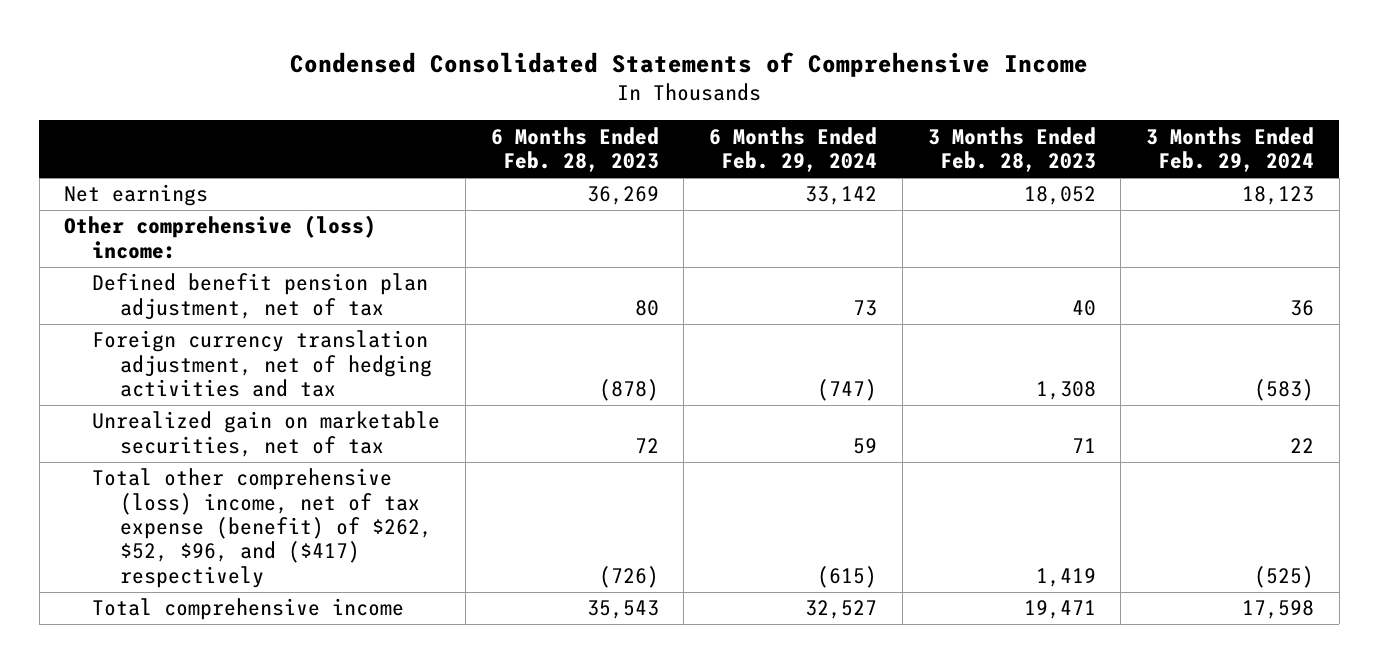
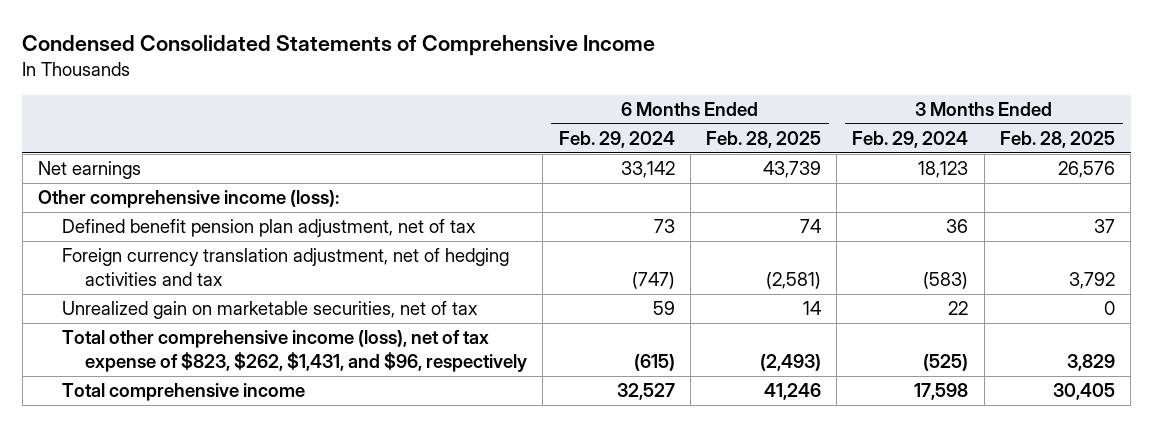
- | 6 Months Ended Feb. 28, 2023 | 6 Months Ended Feb. 29, 2024 | 3 Months Ended Feb. 28, 2023 | 3 Months Ended Feb. 29, 2024
+ | 6 Months Ended Feb. 29, 2024 | 6 Months Ended Feb. 28, 2025 | 3 Months Ended Feb. 29, 2024 | 3 Months Ended Feb. 28, 2025
- Other comprehensive (loss) income:
+ Other comprehensive income (loss):
- Total other comprehensive (loss) income, net of tax expense (benefit) of $262, $52, $96, and ($417) respectively | (726) | (615) | 1,419 | (525)
+ Total other comprehensive income (loss), net of tax expense of $823, $262, $1,431, and $96, respectively | (615) | (2,493) | (525) | 3,829

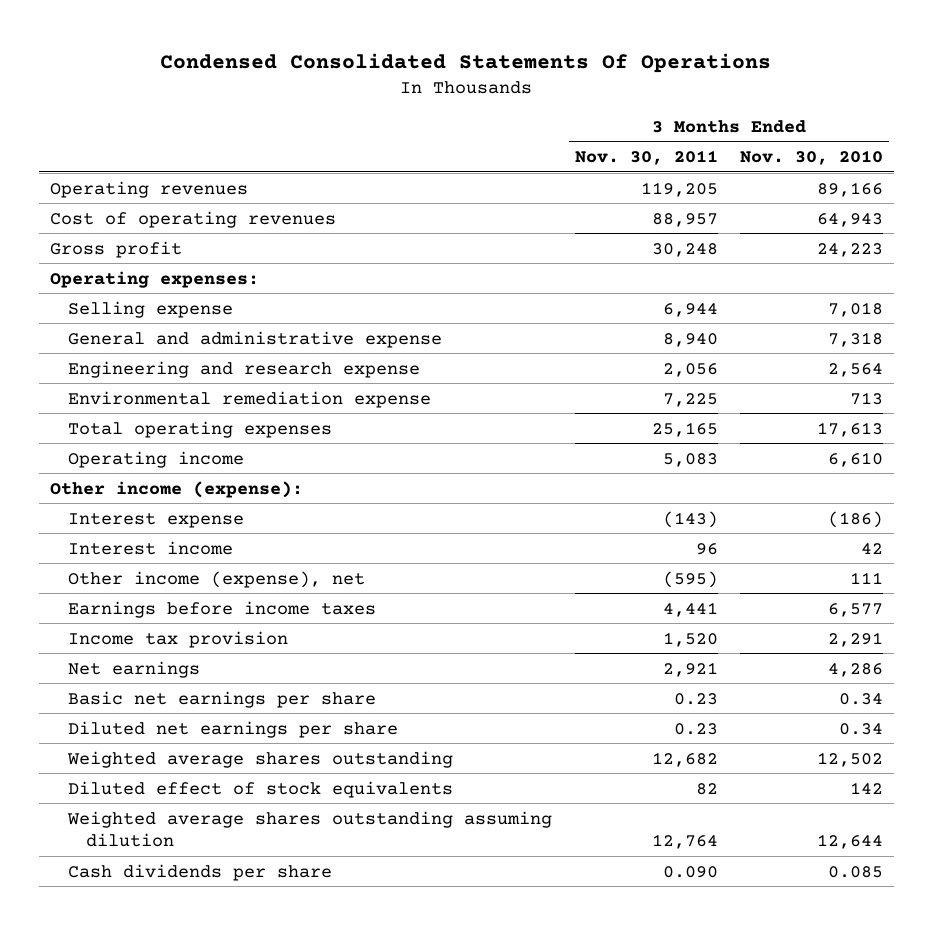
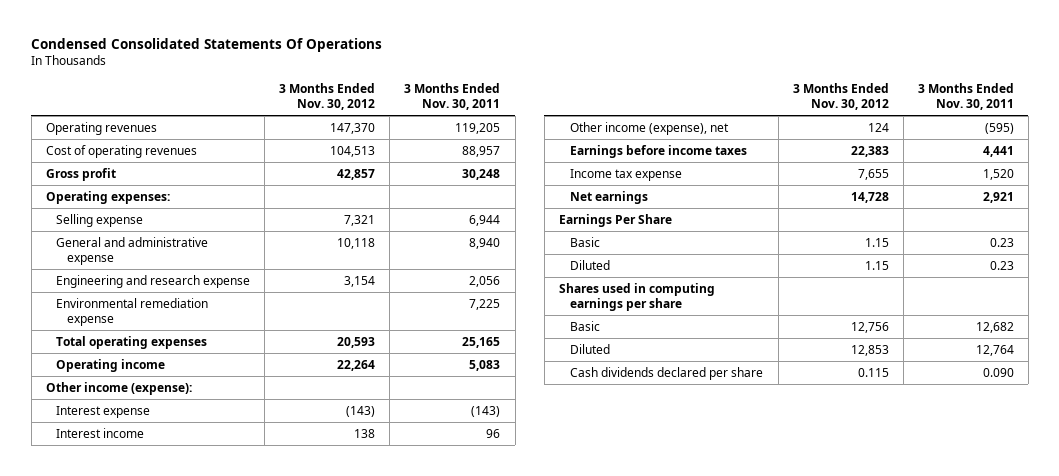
- | 3 Months Ended Nov. 30, 2011 | 3 Months Ended Nov. 30, 2010
+ | 3 Months Ended Nov. 30, 2012 | 3 Months Ended Nov. 30, 2011
- Income tax provision | 1,520 | 2,291
+ Income tax expense | 7,655 | 1,520
- Basic net earnings per share | 0.23 | 0.34
- Diluted net earnings per share | 0.23 | 0.34
- Weighted average shares outstanding | 12,682 | 12,502
- Diluted effect of stock equivalents | 82 | 142
- Weighted average shares outstanding assuming dilution | 12,764 | 12,644
- Cash dividends per share | 0.090 | 0.085
+ Earnings Per Share
+ Basic | 1.15 | 0.23
+ Diluted | 1.15 | 0.23
+ Shares used in computing earnings per share
+ Basic | 12,756 | 12,682
+ Diluted | 12,853 | 12,764
+ Cash dividends declared per share | 0.115 | 0.090

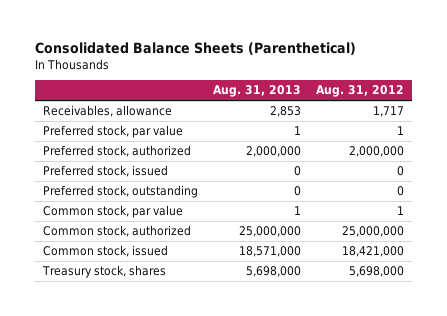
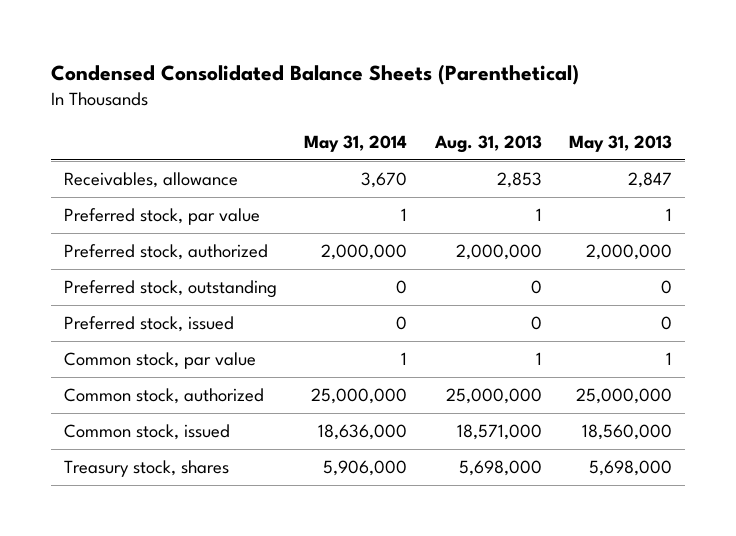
- Consolidated Balance Sheets (Parenthetical)
+ Condensed Consolidated Balance Sheets (Parenthetical)
- | Aug. 31, 2013 | Aug. 31, 2012
+ | May 31, 2014 | Aug. 31, 2013 | May 31, 2013
moved down: Preferred stock, issued | 0 | 0 | 0

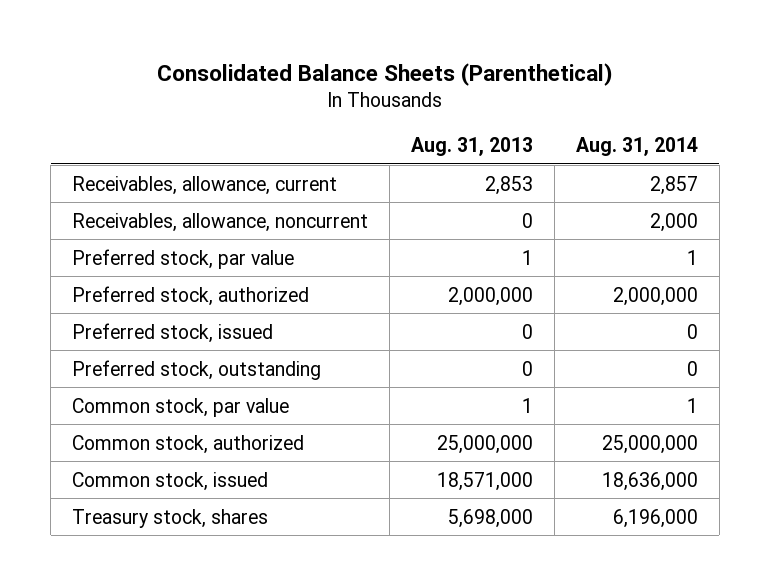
- Condensed Consolidated Balance Sheets (Parenthetical)
+ Consolidated Balance Sheets (Parenthetical)
- | May 31, 2014 | Aug. 31, 2013 | May 31, 2013
+ | Aug. 31, 2013 | Aug. 31, 2014
- Receivables, allowance | 3,670 | 2,853 | 2,847
+ Receivables, allowance, current | 2,853 | 2,857
+ Receivables, allowance, noncurrent | 0 | 2,000
moved down: Preferred stock, outstanding | 0 | 0

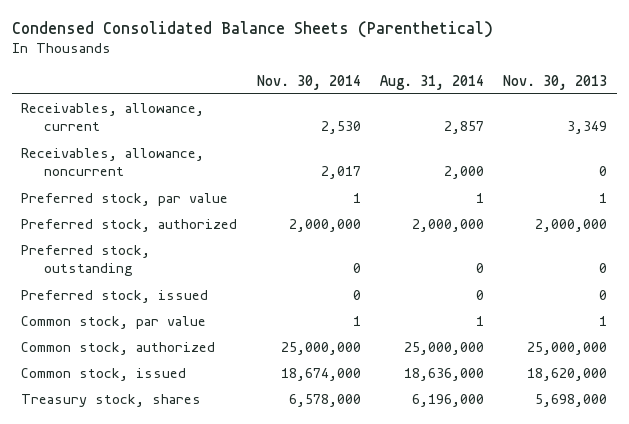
- Consolidated Balance Sheets (Parenthetical)
+ Condensed Consolidated Balance Sheets (Parenthetical)
- | Aug. 31, 2013 | Aug. 31, 2014
+ | Nov. 30, 2014 | Aug. 31, 2014 | Nov. 30, 2013
moved down: Preferred stock, issued | 0 | 0 | 0

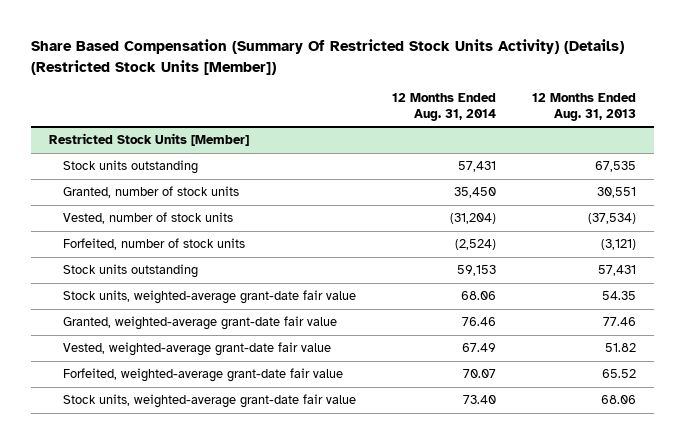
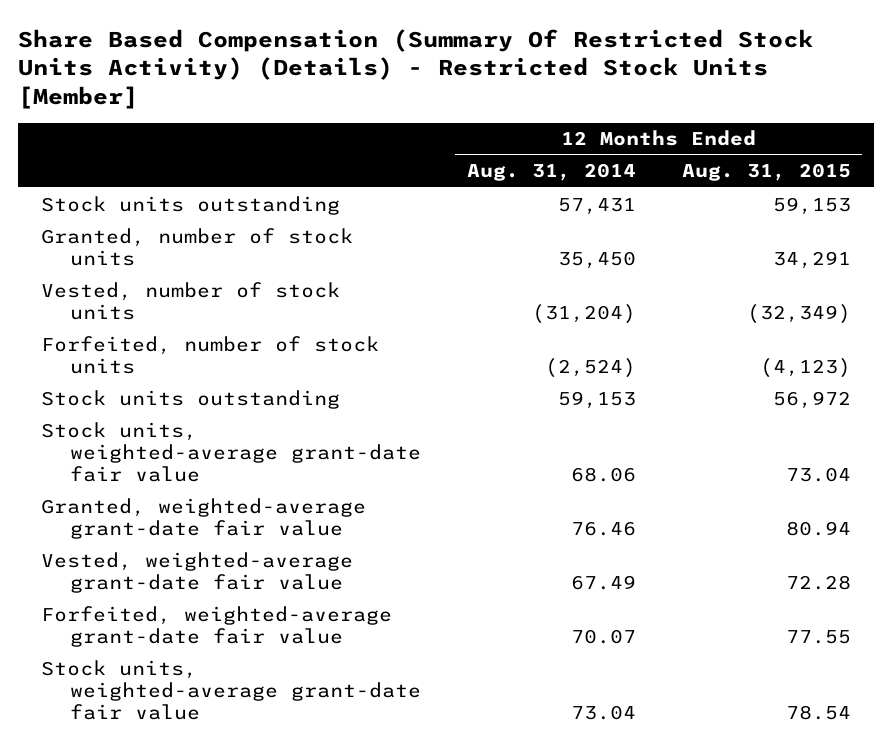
- Share Based Compensation (Summary Of Restricted Stock Units Activity) (Details) (Restricted Stock Units [Member])
+ Share Based Compensation (Summary Of Restricted Stock Units Activity) (Details) - Restricted Stock Units [Member]
- | 12 Months Ended Aug. 31, 2014 | 12 Months Ended Aug. 31, 2013
+ | 12 Months Ended Aug. 31, 2014 | 12 Months Ended Aug. 31, 2015
- Restricted Stock Units [Member]
- Stock units, weighted-average grant-date fair value | 73.40 | 68.06
+ Stock units, weighted-average grant-date fair value | 73.04 | 78.54

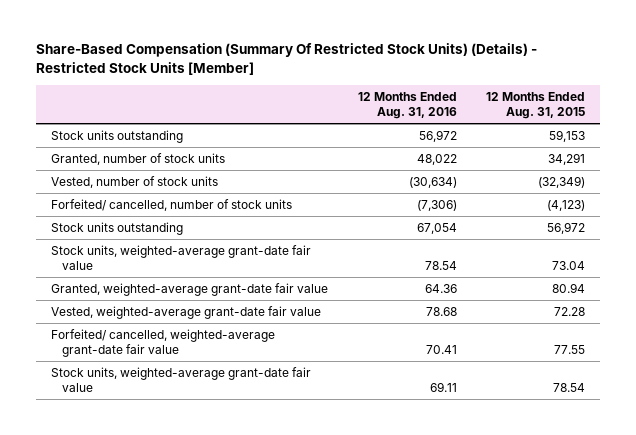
- Share Based Compensation (Summary Of Restricted Stock Units Activity) (Details) - Restricted Stock Units [Member]
+ Share-Based Compensation (Summary Of Restricted Stock Units) (Details) - Restricted Stock Units [Member]
- | 12 Months Ended Aug. 31, 2014 | 12 Months Ended Aug. 31, 2015
+ | 12 Months Ended Aug. 31, 2016 | 12 Months Ended Aug. 31, 2015
- Forfeited, number of stock units | (2,524) | (4,123)
+ Forfeited/ cancelled, number of stock units | (7,306) | (4,123)
- Forfeited, weighted-average grant-date fair value | 70.07 | 77.55
+ Forfeited/ cancelled, weighted-average grant-date fair value | 70.41 | 77.55

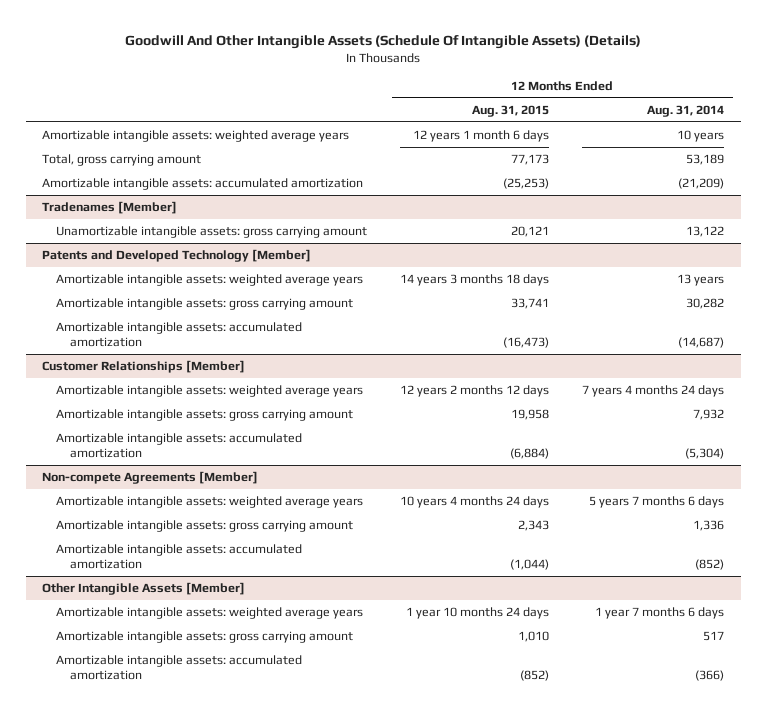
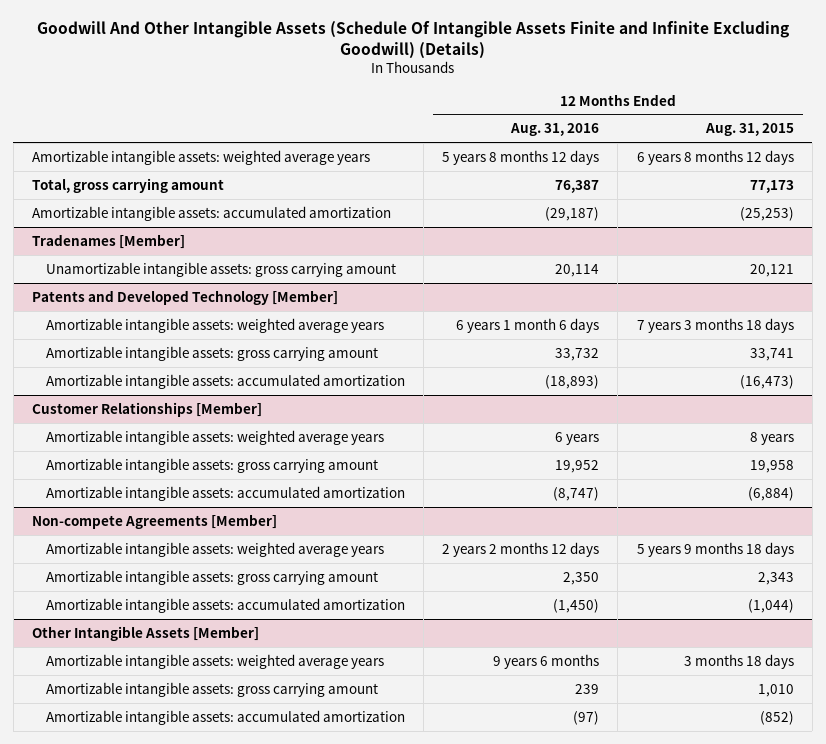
- Goodwill And Other Intangible Assets (Schedule Of Intangible Assets) (Details)
+ Goodwill And Other Intangible Assets (Schedule Of Intangible Assets Finite and Infinite Excluding Goodwill) (Details)
- | 12 Months Ended Aug. 31, 2015 | 12 Months Ended Aug. 31, 2014
+ | 12 Months Ended Aug. 31, 2016 | 12 Months Ended Aug. 31, 2015
- Amortizable intangible assets: weighted average years | 12 years 1 month 6 days | 10 years
+ Amortizable intangible assets: weighted average years | 5 years 8 months 12 days | 6 years 8 months 12 days
@ Patents and Developed Technology [Member]
- Amortizable intangible assets: weighted average years | 14 years 3 months 18 days | 13 years
+ Amortizable intangible assets: weighted average years | 6 years 1 month 6 days | 7 years 3 months 18 days
@ Customer Relationships [Member]
- Amortizable intangible assets: weighted average years | 12 years 2 months 12 days | 7 years 4 months 24 days
+ Amortizable intangible assets: weighted average years | 6 years | 8 years
@ Non-compete Agreements [Member]
- Amortizable intangible assets: weighted average years | 10 years 4 months 24 days | 5 years 7 months 6 days
+ Amortizable intangible assets: weighted average years | 2 years 2 months 12 days | 5 years 9 months 18 days
@ Other Intangible Assets [Member]
- Amortizable intangible assets: weighted average years | 1 year 10 months 24 days | 1 year 7 months 6 days
+ Amortizable intangible assets: weighted average years | 9 years 6 months | 3 months 18 days

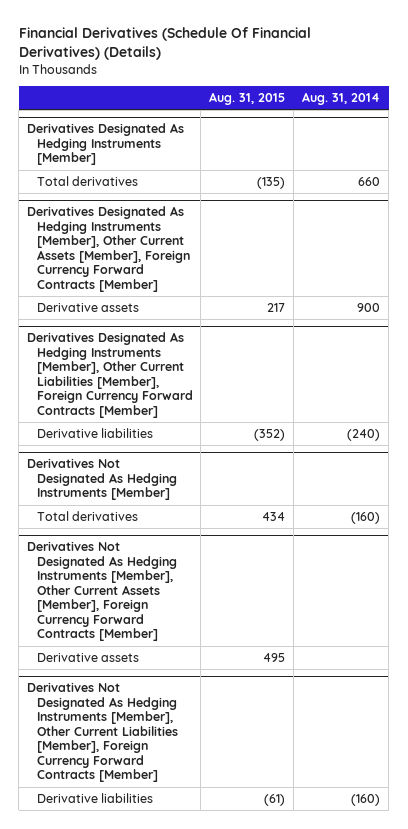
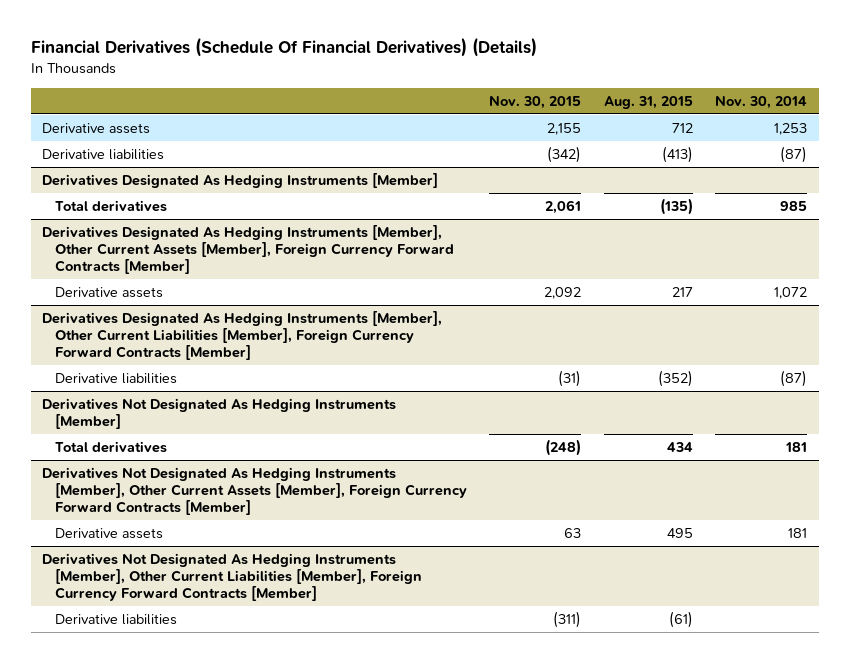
- | Aug. 31, 2015 | Aug. 31, 2014
+ | Nov. 30, 2015 | Aug. 31, 2015 | Nov. 30, 2014
+ Derivative assets | 2,155 | 712 | 1,253
+ Derivative liabilities | (342) | (413) | (87)

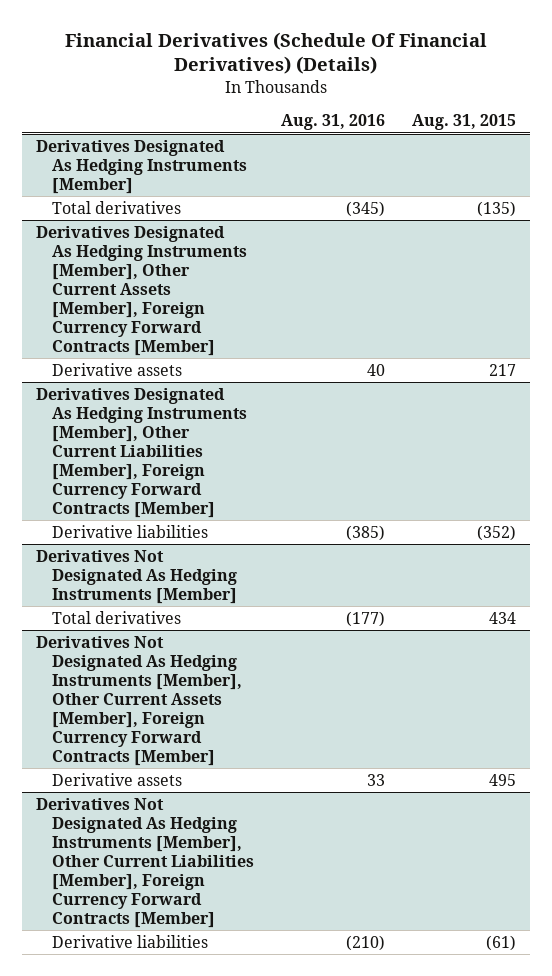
- | Nov. 30, 2015 | Aug. 31, 2015 | Nov. 30, 2014
+ | Aug. 31, 2016 | Aug. 31, 2015
- Derivative assets | 2,155 | 712 | 1,253
- Derivative liabilities | (342) | (413) | (87)

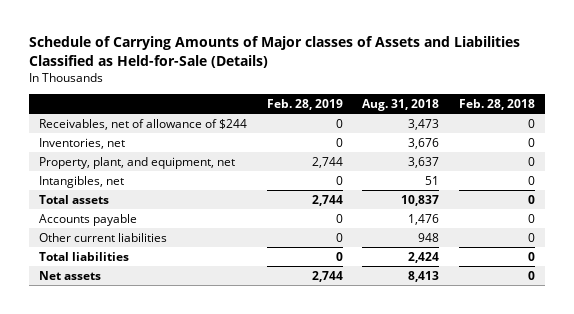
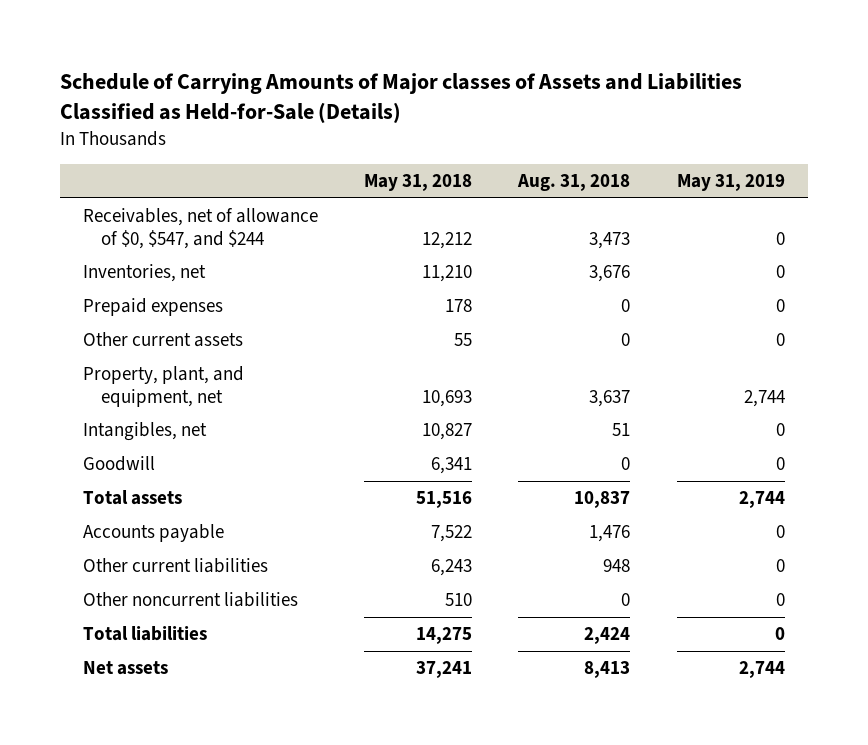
- | Feb. 28, 2019 | Aug. 31, 2018 | Feb. 28, 2018
+ | May 31, 2018 | Aug. 31, 2018 | May 31, 2019
- Receivables, net of allowance of $244 | 0 | 3,473 | 0
+ Receivables, net of allowance of $0, $547, and $244 | 12,212 | 3,473 | 0
+ Prepaid expenses | 178 | 0 | 0
+ Other current assets | 55 | 0 | 0
+ Goodwill | 6,341 | 0 | 0
+ Other noncurrent liabilities | 510 | 0 | 0

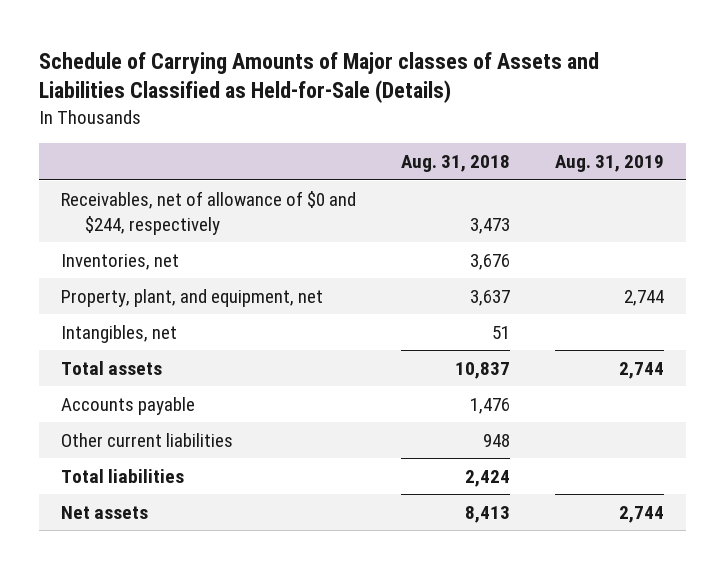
- | May 31, 2018 | Aug. 31, 2018 | May 31, 2019
+ | Aug. 31, 2018 | Aug. 31, 2019
- Receivables, net of allowance of $0, $547, and $244 | 12,212 | 3,473 | 0
+ Receivables, net of allowance of $0 and $244, respectively | 3,473 |
- Prepaid expenses | 178 | 0 | 0
- Other current assets | 55 | 0 | 0
- Goodwill | 6,341 | 0 | 0
- Other noncurrent liabilities | 510 | 0 | 0

